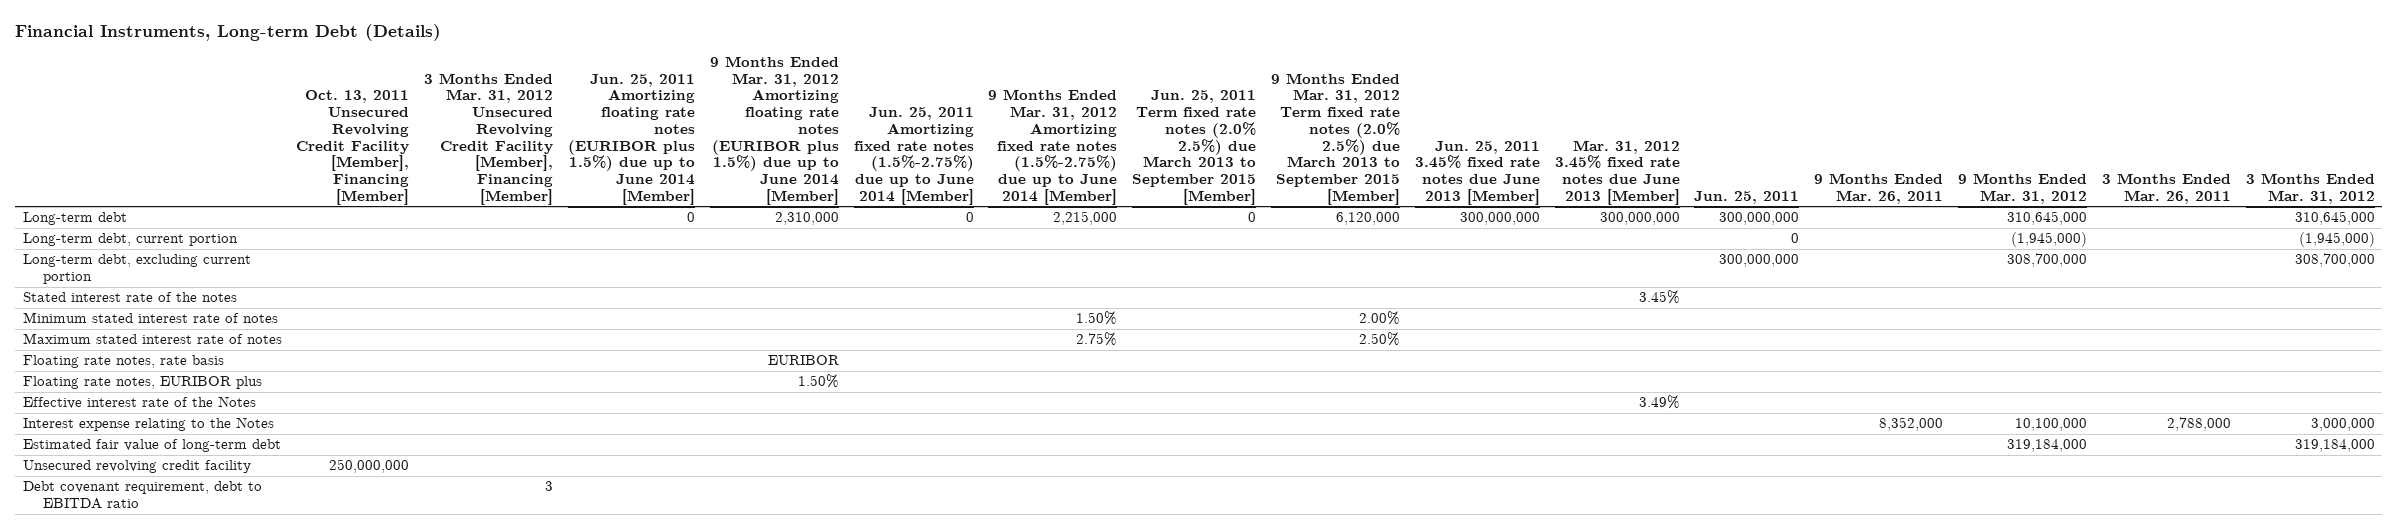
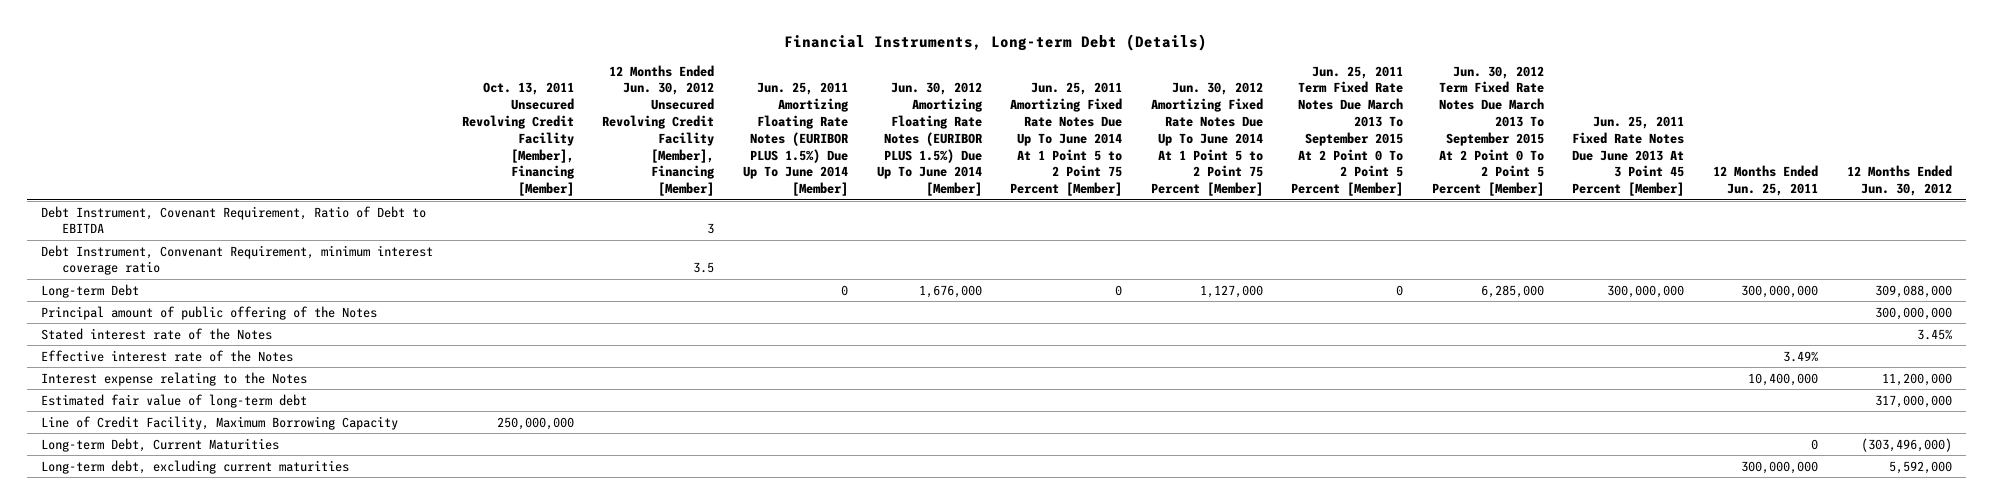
- | Oct. 13, 2011 Unsecured Revolving Credit Facility [Member], Financing [Member] | 3 Months Ended Mar. 31, 2012 Unsecured Revolving Credit Facility [Member], Financing [Member] | Jun. 25, 2011 Amortizing floating rate notes (EURIBOR plus 1.5%) due up to June 2014 [Member] | 9 Months Ended Mar. 31, 2012 Amortizing floating rate notes (EURIBOR plus 1.5%) due up to June 2014 [Member] | Jun. 25, 2011 Amortizing fixed rate notes (1.5%-2.75%) due up to June 2014 [Member] | 9 Months Ended Mar. 31, 2012 Amortizing fixed rate notes (1.5%-2.75%) due up to June 2014 [Member] | Jun. 25, 2011 Term fixed rate notes (2.0% 2.5%) due March 2013 to September 2015 [Member] | 9 Months Ended Mar. 31, 2012 Term fixed rate notes (2.0% 2.5%) due March 2013 to September 2015 [Member] | Jun. 25, 2011 3.45% fixed rate notes due June 2013 [Member] | Mar. 31, 2012 3.45% fixed rate notes due June 2013 [Member] | Jun. 25, 2011 | 9 Months Ended Mar. 26, 2011 | 9 Months Ended Mar. 31, 2012 | 3 Months Ended Mar. 26, 2011 | 3 Months Ended Mar. 31, 2012
+ | Oct. 13, 2011 Unsecured Revolving Credit Facility [Member], Financing [Member] | 12 Months Ended Jun. 30, 2012 Unsecured Revolving Credit Facility [Member], Financing [Member] | Jun. 25, 2011 Amortizing Floating Rate Notes (EURIBOR PLUS 1.5%) Due Up To June 2014 [Member] | Jun. 30, 2012 Amortizing Floating Rate Notes (EURIBOR PLUS 1.5%) Due Up To June 2014 [Member] | Jun. 25, 2011 Amortizing Fixed Rate Notes Due Up To June 2014 At 1 Point 5 to 2 Point 75 Percent [Member] | Jun. 30, 2012 Amortizing Fixed Rate Notes Due Up To June 2014 At 1 Point 5 to 2 Point 75 Percent [Member] | Jun. 25, 2011 Term Fixed Rate Notes Due March 2013 To September 2015 At 2 Point 0 To 2 Point 5 Percent [Member] | Jun. 30, 2012 Term Fixed Rate Notes Due March 2013 To September 2015 At 2 Point 0 To 2 Point 5 Percent [Member] | Jun. 25, 2011 Fixed Rate Notes Due June 2013 At 3 Point 45 Percent [Member] | 12 Months Ended Jun. 25, 2011 | 12 Months Ended Jun. 30, 2012
- Long-term debt | | | 0 | 2,310,000 | 0 | 2,215,000 | 0 | 6,120,000 | 300,000,000 | 300,000,000 | 300,000,000 | | 310,645,000 | | 310,645,000
- Long-term debt, current portion | | | | | | | | | | | 0 | | (1,945,000) | | (1,945,000)
- Long-term debt, excluding current portion | | | | | | | | | | | 300,000,000 | | 308,700,000 | | 308,700,000
- Stated interest rate of the notes | | | | | | | | | | 3.45% | | | | |
- Minimum stated interest rate of notes | | | | | | 1.50% | | 2.00% | | | | | | |
- Maximum stated interest rate of notes | | | | | | 2.75% | | 2.50% | | | | | | |
- Floating rate notes, rate basis | | | | EURIBOR | | | | | | | | | | |
- Floating rate notes, EURIBOR plus | | | | 1.50% | | | | | | | | | | |
+ Debt Instrument, Covenant Requirement, Ratio of Debt to EBITDA | | 3 | | | | | | | | |
+ Debt Instrument, Convenant Requirement, minimum interest coverage ratio | | 3.5 | | | | | | | | |
+ Long-term Debt | | | 0 | 1,676,000 | 0 | 1,127,000 | 0 | 6,285,000 | 300,000,000 | 300,000,000 | 309,088,000
+ Principal amount of public offering of the Notes | | | | | | | | | | | 300,000,000
+ Stated interest rate of the Notes | | | | | | | | | | | 3.45%
- Unsecured revolving credit facility | 250,000,000 | | | | | | | | | | | | | |
- Debt covenant requirement, debt to EBITDA ratio | | 3 | | | | | | | | | | | | |
+ Line of Credit Facility, Maximum Borrowing Capacity | 250,000,000 | | | | | | | | | |
+ Long-term Debt, Current Maturities | | | | | | | | | | 0 | (303,496,000)
+ Long-term debt, excluding current maturities | | | | | | | | | | 300,000,000 | 5,592,000

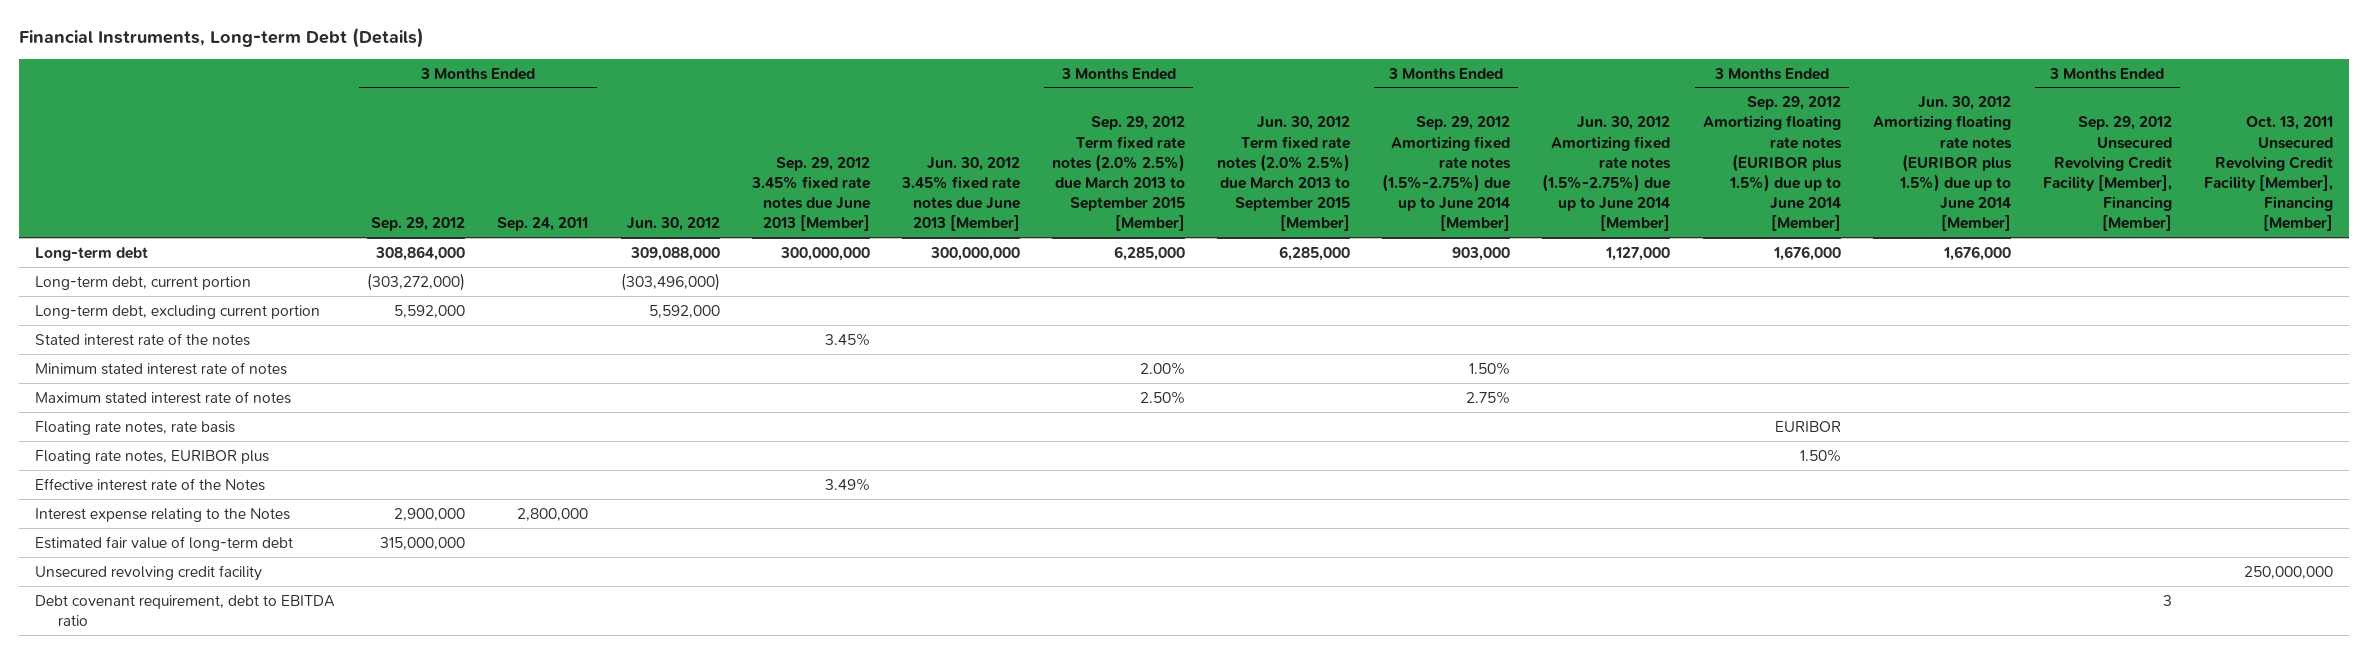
- | Oct. 13, 2011 Unsecured Revolving Credit Facility [Member], Financing [Member] | 12 Months Ended Jun. 30, 2012 Unsecured Revolving Credit Facility [Member], Financing [Member] | Jun. 25, 2011 Amortizing Floating Rate Notes (EURIBOR PLUS 1.5%) Due Up To June 2014 [Member] | Jun. 30, 2012 Amortizing Floating Rate Notes (EURIBOR PLUS 1.5%) Due Up To June 2014 [Member] | Jun. 25, 2011 Amortizing Fixed Rate Notes Due Up To June 2014 At 1 Point 5 to 2 Point 75 Percent [Member] | Jun. 30, 2012 Amortizing Fixed Rate Notes Due Up To June 2014 At 1 Point 5 to 2 Point 75 Percent [Member] | Jun. 25, 2011 Term Fixed Rate Notes Due March 2013 To September 2015 At 2 Point 0 To 2 Point 5 Percent [Member] | Jun. 30, 2012 Term Fixed Rate Notes Due March 2013 To September 2015 At 2 Point 0 To 2 Point 5 Percent [Member] | Jun. 25, 2011 Fixed Rate Notes Due June 2013 At 3 Point 45 Percent [Member] | 12 Months Ended Jun. 25, 2011 | 12 Months Ended Jun. 30, 2012
+ | 3 Months Ended Sep. 29, 2012 | 3 Months Ended Sep. 24, 2011 | Jun. 30, 2012 | Sep. 29, 2012 3.45% fixed rate notes due June 2013 [Member] | Jun. 30, 2012 3.45% fixed rate notes due June 2013 [Member] | 3 Months Ended Sep. 29, 2012 Term fixed rate notes (2.0% 2.5%) due March 2013 to September 2015 [Member] | Jun. 30, 2012 Term fixed rate notes (2.0% 2.5%) due March 2013 to September 2015 [Member] | 3 Months Ended Sep. 29, 2012 Amortizing fixed rate notes (1.5%-2.75%) due up to June 2014 [Member] | Jun. 30, 2012 Amortizing fixed rate notes (1.5%-2.75%) due up to June 2014 [Member] | 3 Months Ended Sep. 29, 2012 Amortizing floating rate notes (EURIBOR plus 1.5%) due up to June 2014 [Member] | Jun. 30, 2012 Amortizing floating rate notes (EURIBOR plus 1.5%) due up to June 2014 [Member] | 3 Months Ended Sep. 29, 2012 Unsecured Revolving Credit Facility [Member], Financing [Member] | Oct. 13, 2011 Unsecured Revolving Credit Facility [Member], Financing [Member]
- Debt Instrument, Covenant Requirement, Ratio of Debt to EBITDA | | 3 | | | | | | | | |
- Debt Instrument, Convenant Requirement, minimum interest coverage ratio | | 3.5 | | | | | | | | |
- Long-term Debt | | | 0 | 1,676,000 | 0 | 1,127,000 | 0 | 6,285,000 | 300,000,000 | 300,000,000 | 309,088,000
- Principal amount of public offering of the Notes | | | | | | | | | | | 300,000,000
- Stated interest rate of the Notes | | | | | | | | | | | 3.45%
+ Long-term debt | 308,864,000 | | 309,088,000 | 300,000,000 | 300,000,000 | 6,285,000 | 6,285,000 | 903,000 | 1,127,000 | 1,676,000 | 1,676,000 | |
+ Long-term debt, current portion | (303,272,000) | | (303,496,000) | | | | | | | | | |
+ Long-term debt, excluding current portion | 5,592,000 | | 5,592,000 | | | | | | | | | |
+ Stated interest rate of the notes | | | | 3.45% | | | | | | | | |
+ Minimum stated interest rate of notes | | | | | | 2.00% | | 1.50% | | | | |
+ Maximum stated interest rate of notes | | | | | | 2.50% | | 2.75% | | | | |
+ Floating rate notes, rate basis | | | | | | | | | | EURIBOR | | |
+ Floating rate notes, EURIBOR plus | | | | | | | | | | 1.50% | | |
- Line of Credit Facility, Maximum Borrowing Capacity | 250,000,000 | | | | | | | | | |
- Long-term Debt, Current Maturities | | | | | | | | | | 0 | (303,496,000)
- Long-term debt, excluding current maturities | | | | | | | | | | 300,000,000 | 5,592,000
+ Unsecured revolving credit facility | | | | | | | | | | | | | 250,000,000
+ Debt covenant requirement, debt to EBITDA ratio | | | | | | | | | | | | 3 |

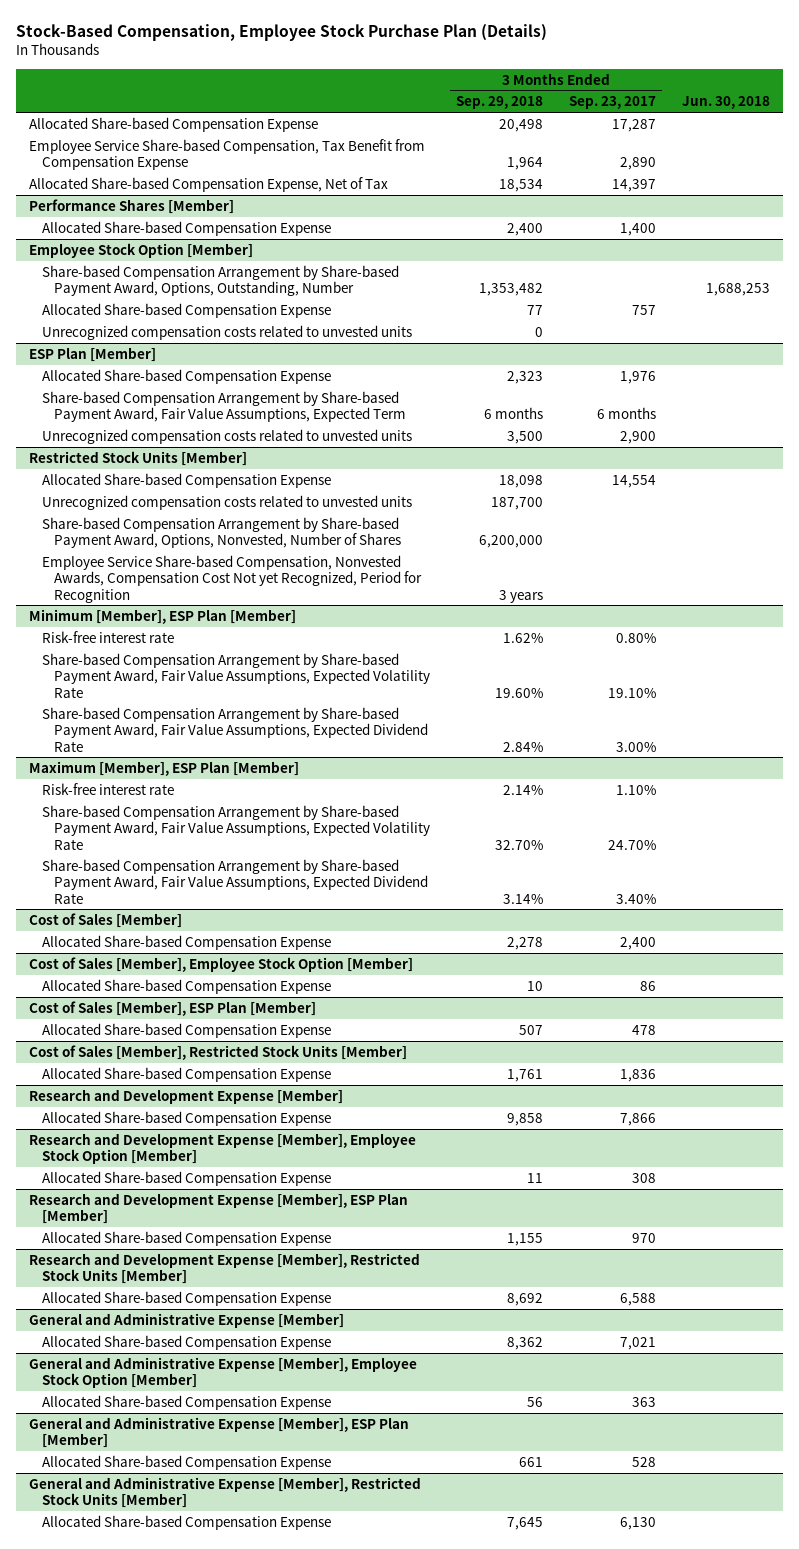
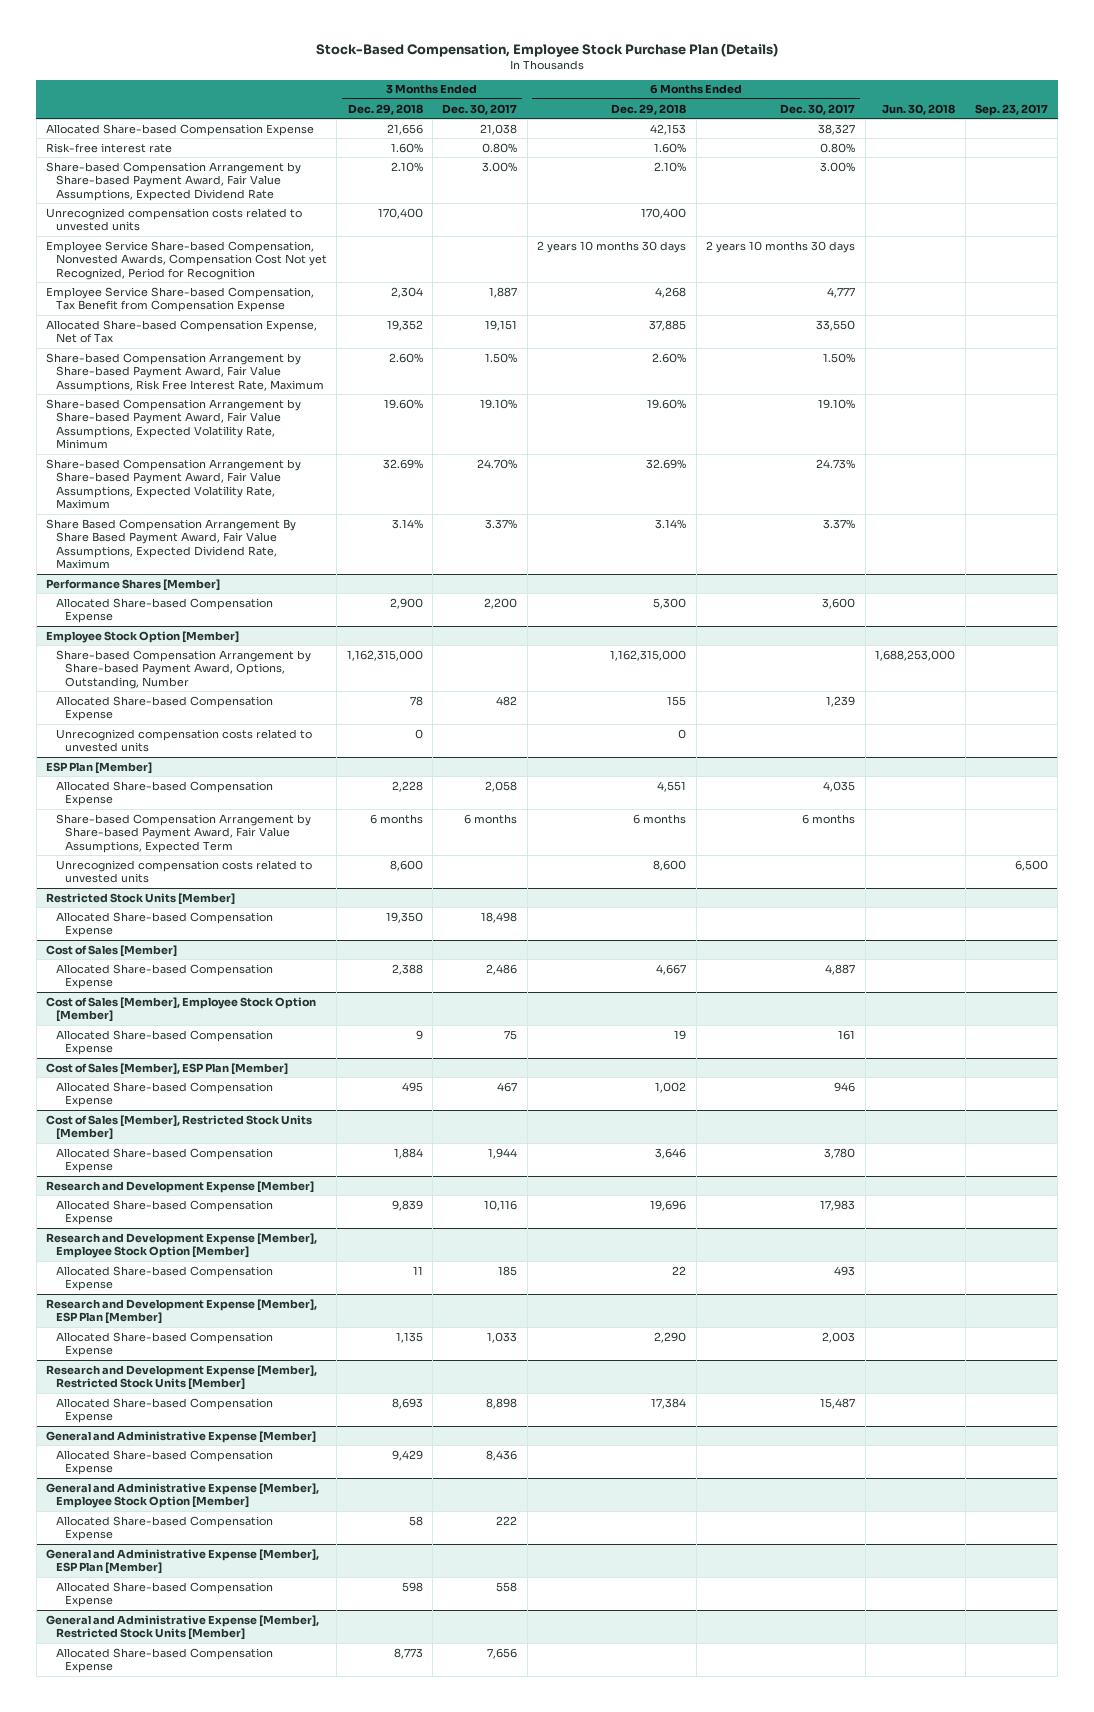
- | 3 Months Ended Sep. 29, 2018 | 3 Months Ended Sep. 23, 2017 | Jun. 30, 2018
+ | 3 Months Ended Dec. 29, 2018 | 3 Months Ended Dec. 30, 2017 | 6 Months Ended Dec. 29, 2018 | 6 Months Ended Dec. 30, 2017 | Jun. 30, 2018 | Sep. 23, 2017
+ Risk-free interest rate | 1.60% | 0.80% | 1.60% | 0.80% | |
+ Share-based Compensation Arrangement by Share-based Payment Award, Fair Value Assumptions, Expected Dividend Rate | 2.10% | 3.00% | 2.10% | 3.00% | |
+ Unrecognized compensation costs related to unvested units | 170,400 | | 170,400 | | |
+ Employee Service Share-based Compensation, Nonvested Awards, Compensation Cost Not yet Recognized, Period for Recognition | | | 2 years 10 months 30 days | 2 years 10 months 30 days | |
+ Share-based Compensation Arrangement by Share-based Payment Award, Fair Value Assumptions, Risk Free Interest Rate, Maximum | 2.60% | 1.50% | 2.60% | 1.50% | |
+ Share-based Compensation Arrangement by Share-based Payment Award, Fair Value Assumptions, Expected Volatility Rate, Minimum | 19.60% | 19.10% | 19.60% | 19.10% | |
+ Share-based Compensation Arrangement by Share-based Payment Award, Fair Value Assumptions, Expected Volatility Rate, Maximum | 32.69% | 24.70% | 32.69% | 24.73% | |
+ Share Based Compensation Arrangement By Share Based Payment Award, Fair Value Assumptions, Expected Dividend Rate, Maximum | 3.14% | 3.37% | 3.14% | 3.37% | |
@ Employee Stock Option [Member]
- Share-based Compensation Arrangement by Share-based Payment Award, Options, Outstanding, Number | 1,353,482 | | 1,688,253
+ Share-based Compensation Arrangement by Share-based Payment Award, Options, Outstanding, Number | 1,162,315,000 | | 1,162,315,000 | | 1,688,253,000 |
@ Restricted Stock Units [Member]
- Unrecognized compensation costs related to unvested units | 187,700 | |
- Share-based Compensation Arrangement by Share-based Payment Award, Options, Nonvested, Number of Shares | 6,200,000 | |
- Employee Service Share-based Compensation, Nonvested Awards, Compensation Cost Not yet Recognized, Period for Recognition | 3 years | |
- Minimum [Member], ESP Plan [Member]
- Risk-free interest rate | 1.62% | 0.80% |
- Share-based Compensation Arrangement by Share-based Payment Award, Fair Value Assumptions, Expected Volatility Rate | 19.60% | 19.10% |
- Share-based Compensation Arrangement by Share-based Payment Award, Fair Value Assumptions, Expected Dividend Rate | 2.84% | 3.00% |
- Maximum [Member], ESP Plan [Member]
- Risk-free interest rate | 2.14% | 1.10% |
- Share-based Compensation Arrangement by Share-based Payment Award, Fair Value Assumptions, Expected Volatility Rate | 32.70% | 24.70% |
- Share-based Compensation Arrangement by Share-based Payment Award, Fair Value Assumptions, Expected Dividend Rate | 3.14% | 3.40% |

